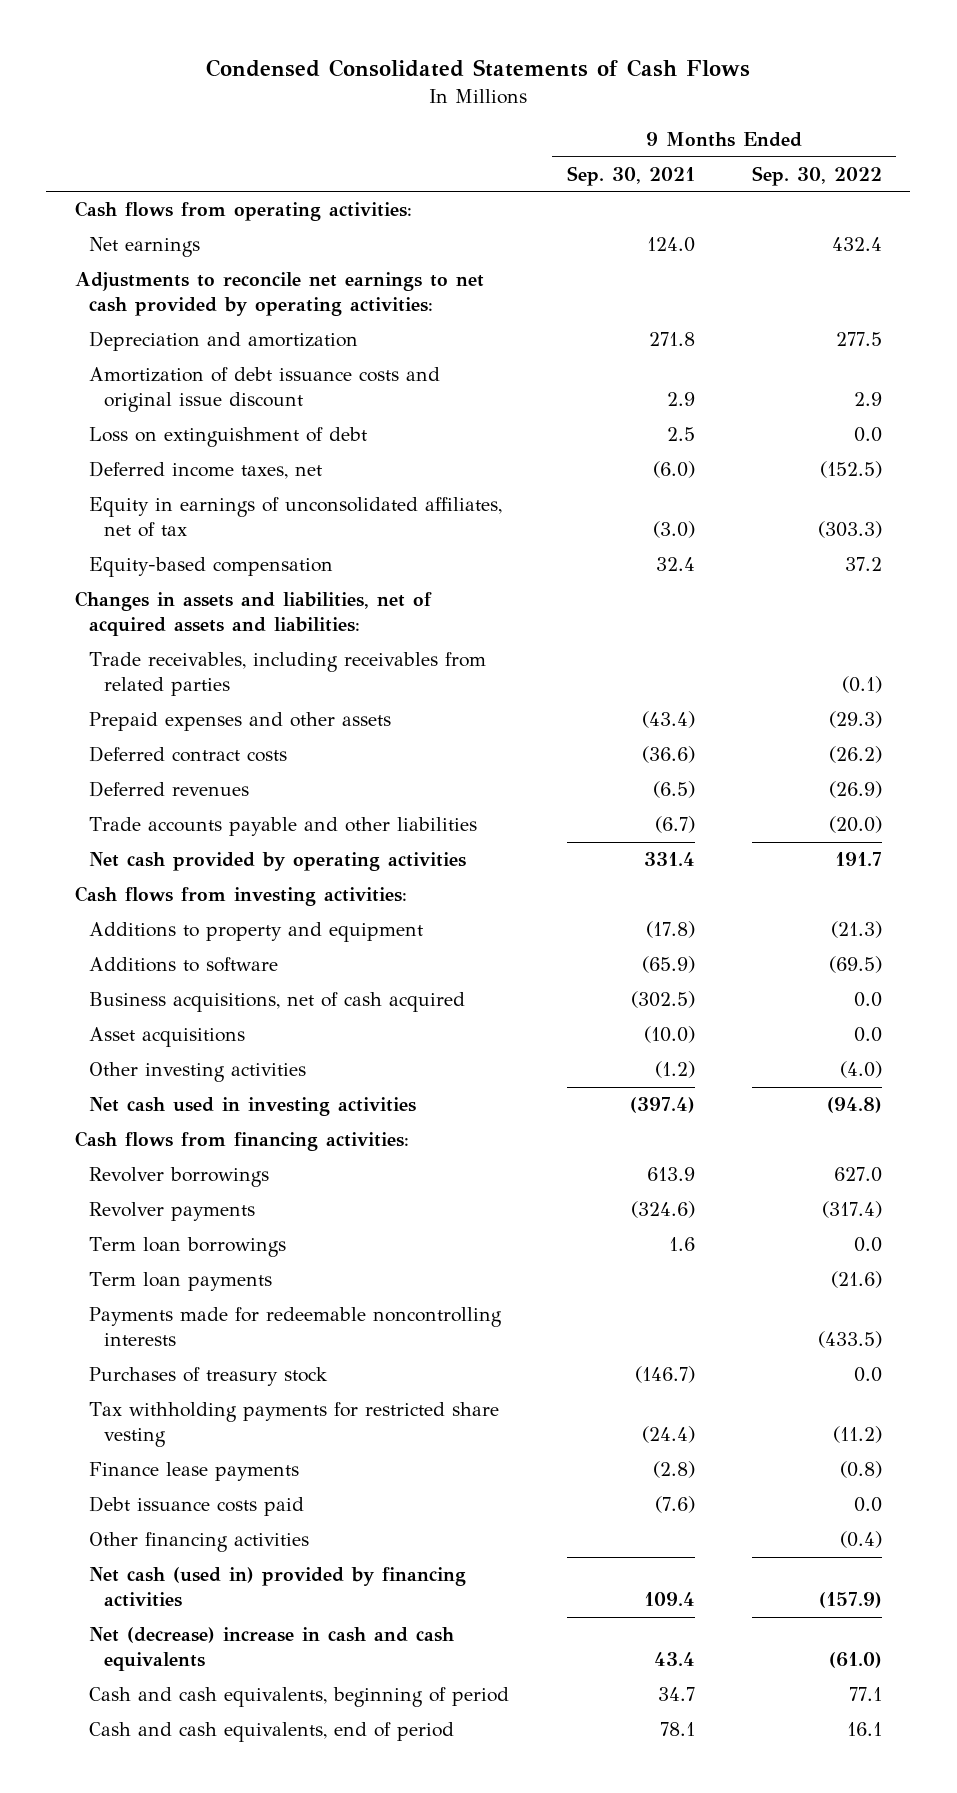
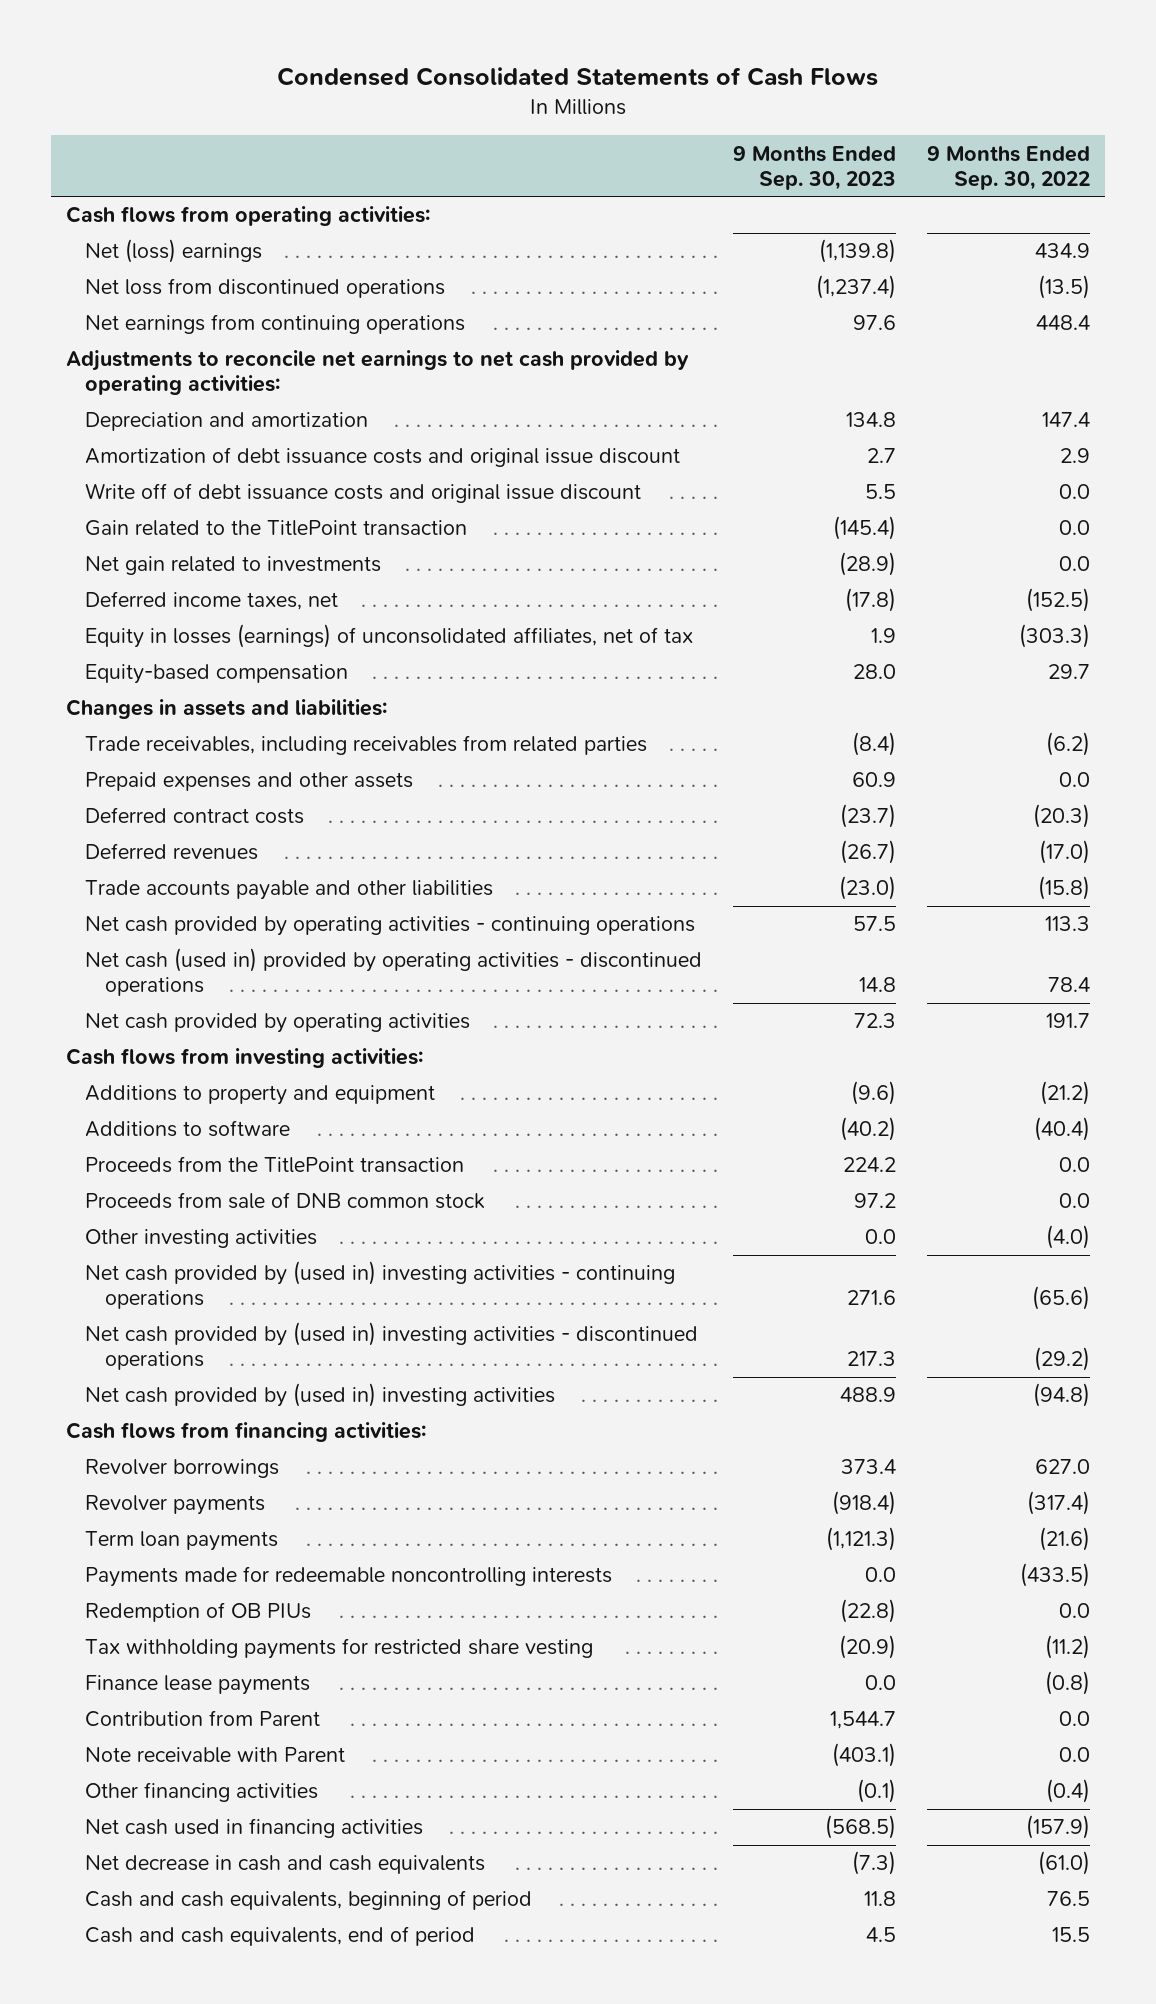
- | 9 Months Ended Sep. 30, 2021 | 9 Months Ended Sep. 30, 2022
+ | 9 Months Ended Sep. 30, 2023 | 9 Months Ended Sep. 30, 2022
- Net earnings | 124.0 | 432.4
+ Net (loss) earnings | (1,139.8) | 434.9
+ Net loss from discontinued operations | (1,237.4) | (13.5)
+ Net earnings from continuing operations | 97.6 | 448.4
- Depreciation and amortization | 271.8 | 277.5
+ Depreciation and amortization | 134.8 | 147.4
- Loss on extinguishment of debt | 2.5 | 0.0
+ Write off of debt issuance costs and original issue discount | 5.5 | 0.0
+ Gain related to the TitlePoint transaction | (145.4) | 0.0
+ Net gain related to investments | (28.9) | 0.0
- Equity in earnings of unconsolidated affiliates, net of tax | (3.0) | (303.3)
- Equity-based compensation | 32.4 | 37.2
- Changes in assets and liabilities, net of acquired assets and liabilities:
- Trade receivables, including receivables from related parties | | (0.1)
- Prepaid expenses and other assets | (43.4) | (29.3)
- Deferred contract costs | (36.6) | (26.2)
- Deferred revenues | (6.5) | (26.9)
- Trade accounts payable and other liabilities | (6.7) | (20.0)
+ Equity in losses (earnings) of unconsolidated affiliates, net of tax | 1.9 | (303.3)
+ Equity-based compensation | 28.0 | 29.7
+ Changes in assets and liabilities:
+ Trade receivables, including receivables from related parties | (8.4) | (6.2)
+ Prepaid expenses and other assets | 60.9 | 0.0
+ Deferred contract costs | (23.7) | (20.3)
+ Deferred revenues | (26.7) | (17.0)
+ Trade accounts payable and other liabilities | (23.0) | (15.8)
+ Net cash provided by operating activities - continuing operations | 57.5 | 113.3
+ Net cash (used in) provided by operating activities - discontinued operations | 14.8 | 78.4
- Additions to property and equipment | (17.8) | (21.3)
- Additions to software | (65.9) | (69.5)
- Business acquisitions, net of cash acquired | (302.5) | 0.0
- Asset acquisitions | (10.0) | 0.0
+ Additions to property and equipment | (9.6) | (21.2)
+ Additions to software | (40.2) | (40.4)
+ Proceeds from the TitlePoint transaction | 224.2 | 0.0
+ Proceeds from sale of DNB common stock | 97.2 | 0.0
- Net cash used in investing activities | (397.4) | (94.8)
+ Net cash provided by (used in) investing activities - continuing operations | 271.6 | (65.6)
+ Net cash provided by (used in) investing activities - discontinued operations | 217.3 | (29.2)
+ Net cash provided by (used in) investing activities | 488.9 | (94.8)
- Term loan borrowings | 1.6 | 0.0
- Purchases of treasury stock | (146.7) | 0.0
+ Redemption of OB PIUs | (22.8) | 0.0
- Debt issuance costs paid | (7.6) | 0.0
+ Contribution from Parent | 1,544.7 | 0.0
+ Note receivable with Parent | (403.1) | 0.0
- Net cash (used in) provided by financing activities | 109.4 | (157.9)
- Net (decrease) increase in cash and cash equivalents | 43.4 | (61.0)
- Cash and cash equivalents, beginning of period | 34.7 | 77.1
- Cash and cash equivalents, end of period | 78.1 | 16.1
+ Net cash used in financing activities | (568.5) | (157.9)
+ Net decrease in cash and cash equivalents | (7.3) | (61.0)
+ Cash and cash equivalents, beginning of period | 11.8 | 76.5
+ Cash and cash equivalents, end of period | 4.5 | 15.5

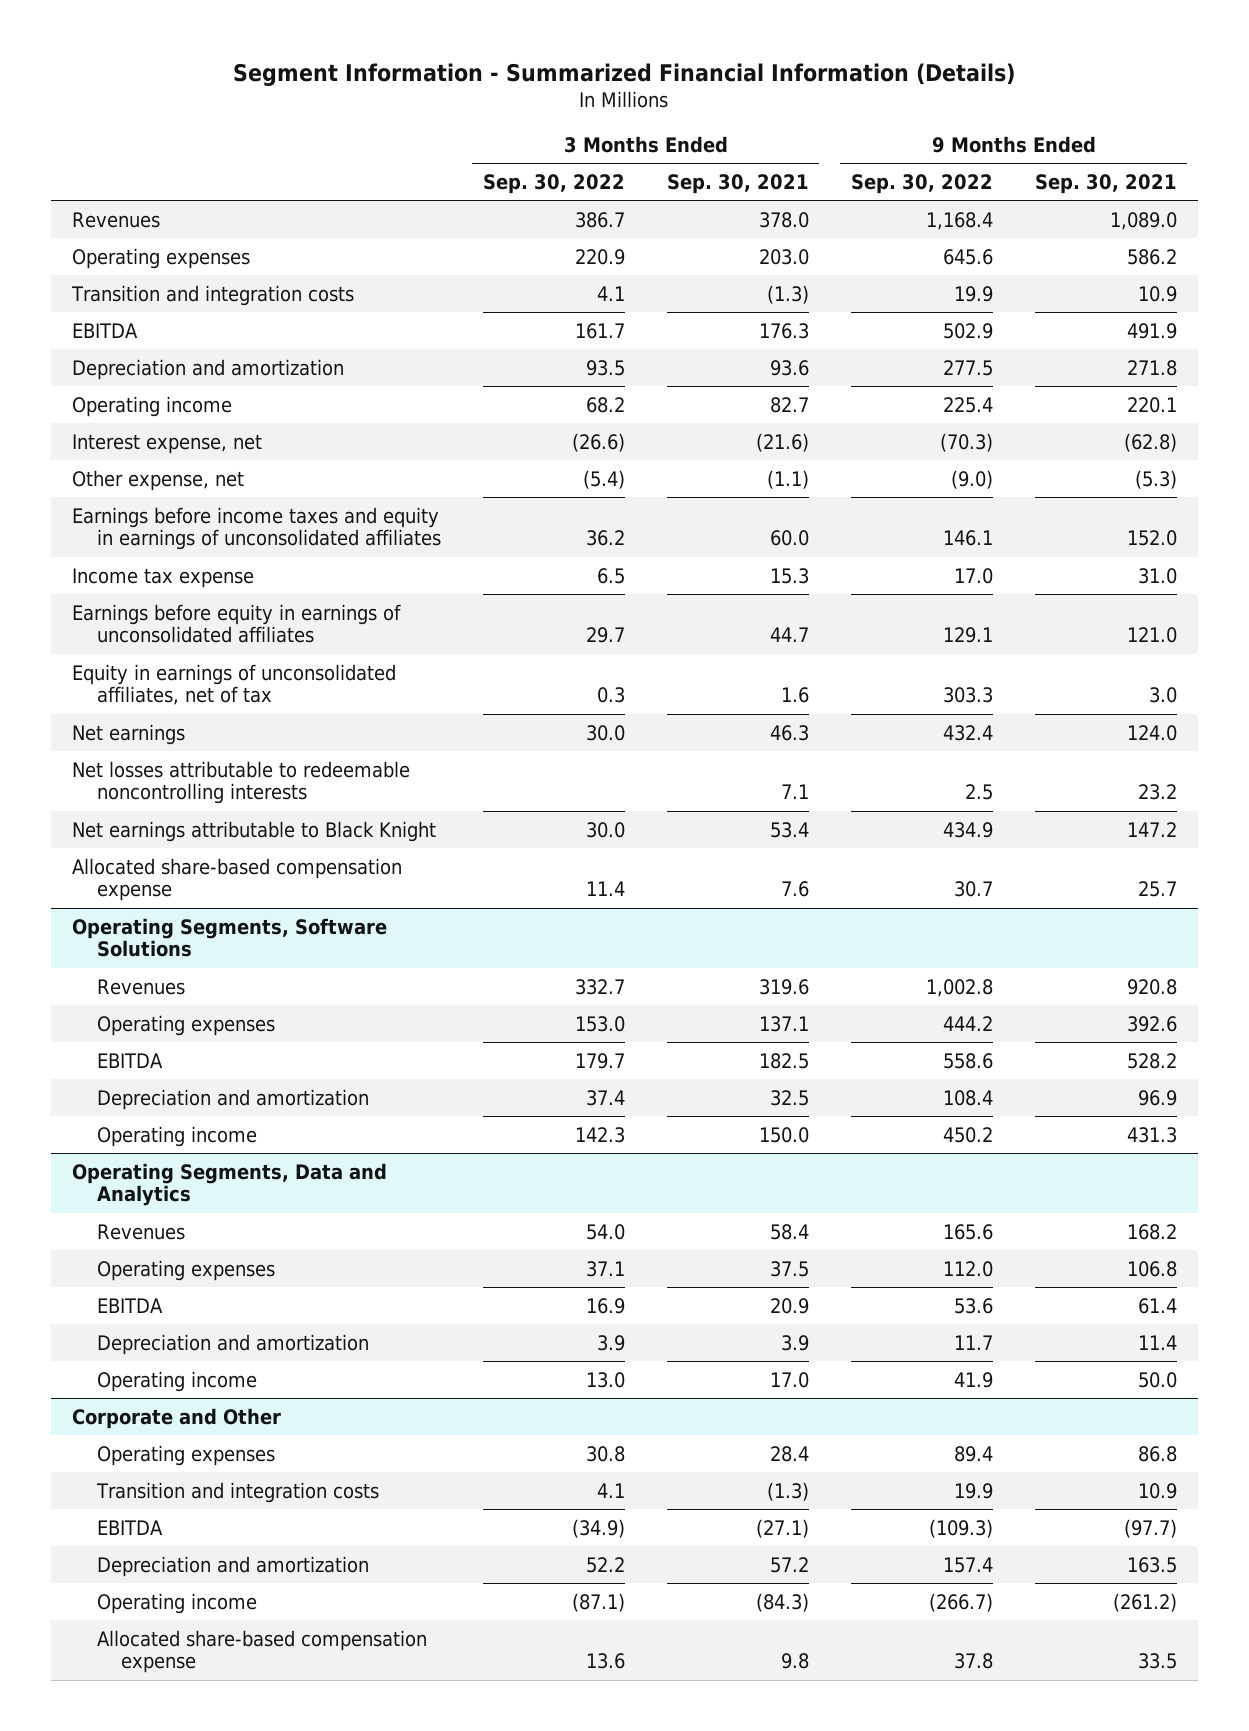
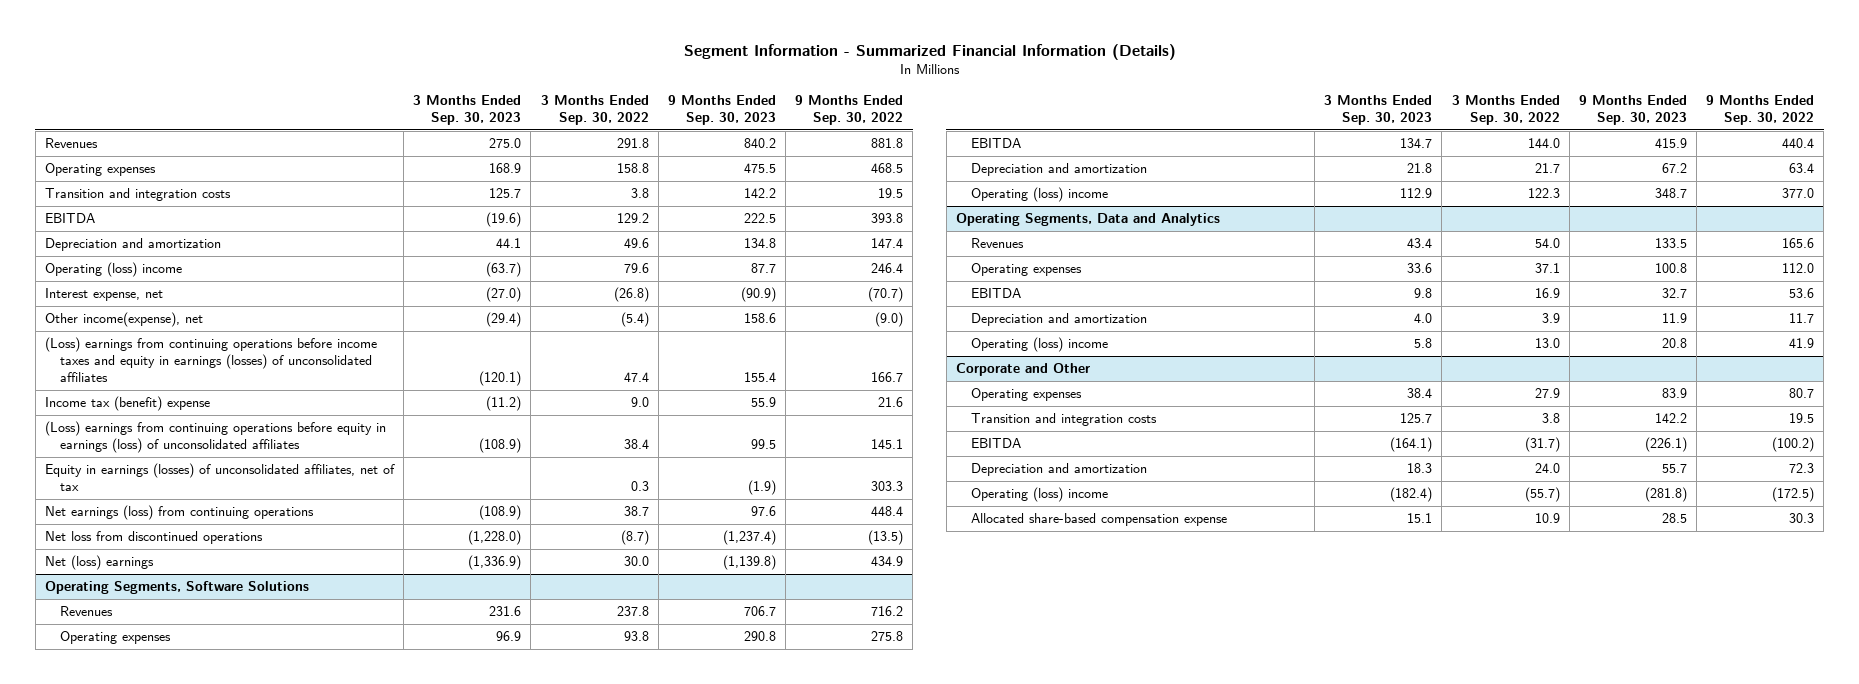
- | 3 Months Ended Sep. 30, 2022 | 3 Months Ended Sep. 30, 2021 | 9 Months Ended Sep. 30, 2022 | 9 Months Ended Sep. 30, 2021
+ | 3 Months Ended Sep. 30, 2023 | 3 Months Ended Sep. 30, 2022 | 9 Months Ended Sep. 30, 2023 | 9 Months Ended Sep. 30, 2022
- Revenues | 386.7 | 378.0 | 1,168.4 | 1,089.0
- Operating expenses | 220.9 | 203.0 | 645.6 | 586.2
- Transition and integration costs | 4.1 | (1.3) | 19.9 | 10.9
- EBITDA | 161.7 | 176.3 | 502.9 | 491.9
- Depreciation and amortization | 93.5 | 93.6 | 277.5 | 271.8
- Operating income | 68.2 | 82.7 | 225.4 | 220.1
- Interest expense, net | (26.6) | (21.6) | (70.3) | (62.8)
- Other expense, net | (5.4) | (1.1) | (9.0) | (5.3)
- Earnings before income taxes and equity in earnings of unconsolidated affiliates | 36.2 | 60.0 | 146.1 | 152.0
- Income tax expense | 6.5 | 15.3 | 17.0 | 31.0
- Earnings before equity in earnings of unconsolidated affiliates | 29.7 | 44.7 | 129.1 | 121.0
- Equity in earnings of unconsolidated affiliates, net of tax | 0.3 | 1.6 | 303.3 | 3.0
- Net earnings | 30.0 | 46.3 | 432.4 | 124.0
- Net losses attributable to redeemable noncontrolling interests | | 7.1 | 2.5 | 23.2
- Net earnings attributable to Black Knight | 30.0 | 53.4 | 434.9 | 147.2
- Allocated share-based compensation expense | 11.4 | 7.6 | 30.7 | 25.7
+ Revenues | 275.0 | 291.8 | 840.2 | 881.8
+ Operating expenses | 168.9 | 158.8 | 475.5 | 468.5
+ Transition and integration costs | 125.7 | 3.8 | 142.2 | 19.5
+ EBITDA | (19.6) | 129.2 | 222.5 | 393.8
+ Depreciation and amortization | 44.1 | 49.6 | 134.8 | 147.4
+ Operating (loss) income | (63.7) | 79.6 | 87.7 | 246.4
+ Interest expense, net | (27.0) | (26.8) | (90.9) | (70.7)
+ Other income(expense), net | (29.4) | (5.4) | 158.6 | (9.0)
+ (Loss) earnings from continuing operations before income taxes and equity in earnings (losses) of unconsolidated affiliates | (120.1) | 47.4 | 155.4 | 166.7
+ Income tax (benefit) expense | (11.2) | 9.0 | 55.9 | 21.6
+ (Loss) earnings from continuing operations before equity in earnings (loss) of unconsolidated affiliates | (108.9) | 38.4 | 99.5 | 145.1
+ Equity in earnings (losses) of unconsolidated affiliates, net of tax | | 0.3 | (1.9) | 303.3
+ Net earnings (loss) from continuing operations | (108.9) | 38.7 | 97.6 | 448.4
+ Net loss from discontinued operations | (1,228.0) | (8.7) | (1,237.4) | (13.5)
+ Net (loss) earnings | (1,336.9) | 30.0 | (1,139.8) | 434.9
@ Operating Segments, Software Solutions
- Revenues | 332.7 | 319.6 | 1,002.8 | 920.8
- Operating expenses | 153.0 | 137.1 | 444.2 | 392.6
- EBITDA | 179.7 | 182.5 | 558.6 | 528.2
- Depreciation and amortization | 37.4 | 32.5 | 108.4 | 96.9
- Operating income | 142.3 | 150.0 | 450.2 | 431.3
+ Revenues | 231.6 | 237.8 | 706.7 | 716.2
+ Operating expenses | 96.9 | 93.8 | 290.8 | 275.8
+ EBITDA | 134.7 | 144.0 | 415.9 | 440.4
+ Depreciation and amortization | 21.8 | 21.7 | 67.2 | 63.4
+ Operating (loss) income | 112.9 | 122.3 | 348.7 | 377.0
@ Operating Segments, Data and Analytics
- Operating income | 13.0 | 17.0 | 41.9 | 50.0
+ Operating (loss) income | 5.8 | 13.0 | 20.8 | 41.9
@ Corporate and Other
- Operating expenses | 30.8 | 28.4 | 89.4 | 86.8
- Transition and integration costs | 4.1 | (1.3) | 19.9 | 10.9
- EBITDA | (34.9) | (27.1) | (109.3) | (97.7)
- Depreciation and amortization | 52.2 | 57.2 | 157.4 | 163.5
- Operating income | (87.1) | (84.3) | (266.7) | (261.2)
- Allocated share-based compensation expense | 13.6 | 9.8 | 37.8 | 33.5
+ Operating expenses | 38.4 | 27.9 | 83.9 | 80.7
+ Transition and integration costs | 125.7 | 3.8 | 142.2 | 19.5
+ EBITDA | (164.1) | (31.7) | (226.1) | (100.2)
+ Depreciation and amortization | 18.3 | 24.0 | 55.7 | 72.3
+ Operating (loss) income | (182.4) | (55.7) | (281.8) | (172.5)
+ Allocated share-based compensation expense | 15.1 | 10.9 | 28.5 | 30.3

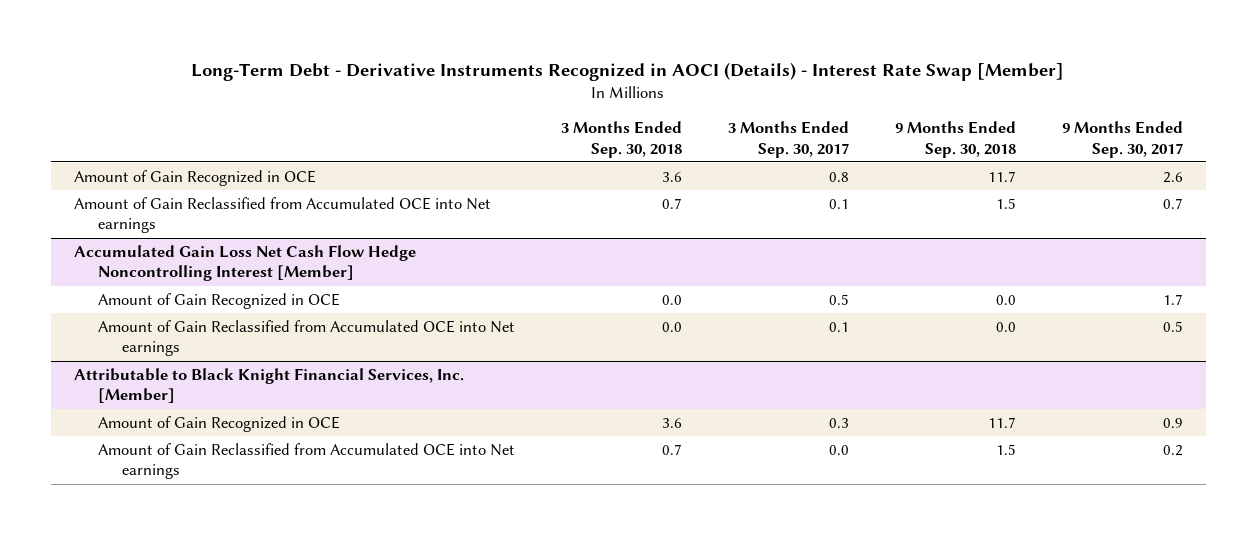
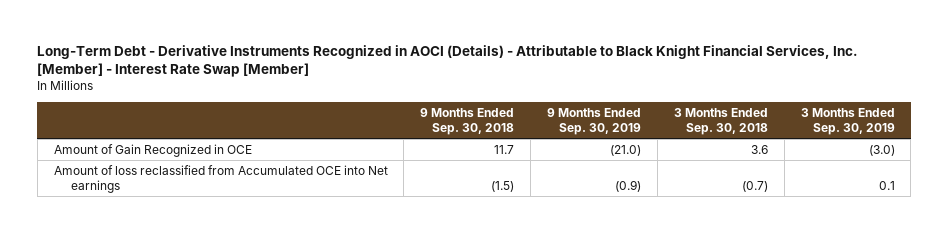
- Long-Term Debt - Derivative Instruments Recognized in AOCI (Details) - Interest Rate Swap [Member]
+ Long-Term Debt - Derivative Instruments Recognized in AOCI (Details) - Attributable to Black Knight Financial Services, Inc. [Member] - Interest Rate Swap [Member]
- | 3 Months Ended Sep. 30, 2018 | 3 Months Ended Sep. 30, 2017 | 9 Months Ended Sep. 30, 2018 | 9 Months Ended Sep. 30, 2017
+ | 9 Months Ended Sep. 30, 2018 | 9 Months Ended Sep. 30, 2019 | 3 Months Ended Sep. 30, 2018 | 3 Months Ended Sep. 30, 2019
- Amount of Gain Reclassified from Accumulated OCE into Net earnings | 0.7 | 0.1 | 1.5 | 0.7
- Accumulated Gain Loss Net Cash Flow Hedge Noncontrolling Interest [Member]
- Amount of Gain Recognized in OCE | 0.0 | 0.5 | 0.0 | 1.7
- Amount of Gain Reclassified from Accumulated OCE into Net earnings | 0.0 | 0.1 | 0.0 | 0.5
- Attributable to Black Knight Financial Services, Inc. [Member]
- Amount of Gain Recognized in OCE | 3.6 | 0.3 | 11.7 | 0.9
- Amount of Gain Reclassified from Accumulated OCE into Net earnings | 0.7 | 0.0 | 1.5 | 0.2
+ Amount of loss reclassified from Accumulated OCE into Net earnings | (1.5) | (0.9) | (0.7) | 0.1

